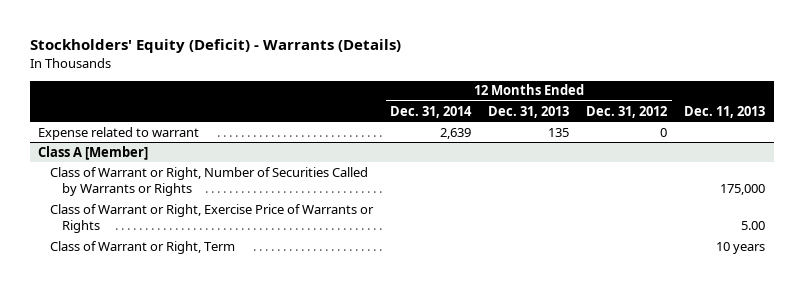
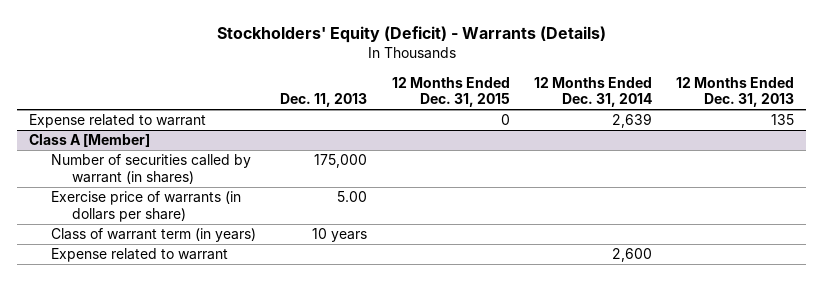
- | 12 Months Ended Dec. 31, 2014 | 12 Months Ended Dec. 31, 2013 | 12 Months Ended Dec. 31, 2012 | Dec. 11, 2013
+ | Dec. 11, 2013 | 12 Months Ended Dec. 31, 2015 | 12 Months Ended Dec. 31, 2014 | 12 Months Ended Dec. 31, 2013
@ Class A [Member]
- Class of Warrant or Right, Number of Securities Called by Warrants or Rights | | | | 175,000
- Class of Warrant or Right, Exercise Price of Warrants or Rights | | | | 5.00
- Class of Warrant or Right, Term | | | | 10 years
+ Number of securities called by warrant (in shares) | 175,000 | | |
+ Exercise price of warrants (in dollars per share) | 5.00 | | |
+ Class of warrant term (in years) | 10 years | | |
+ Expense related to warrant | | | 2,600 |

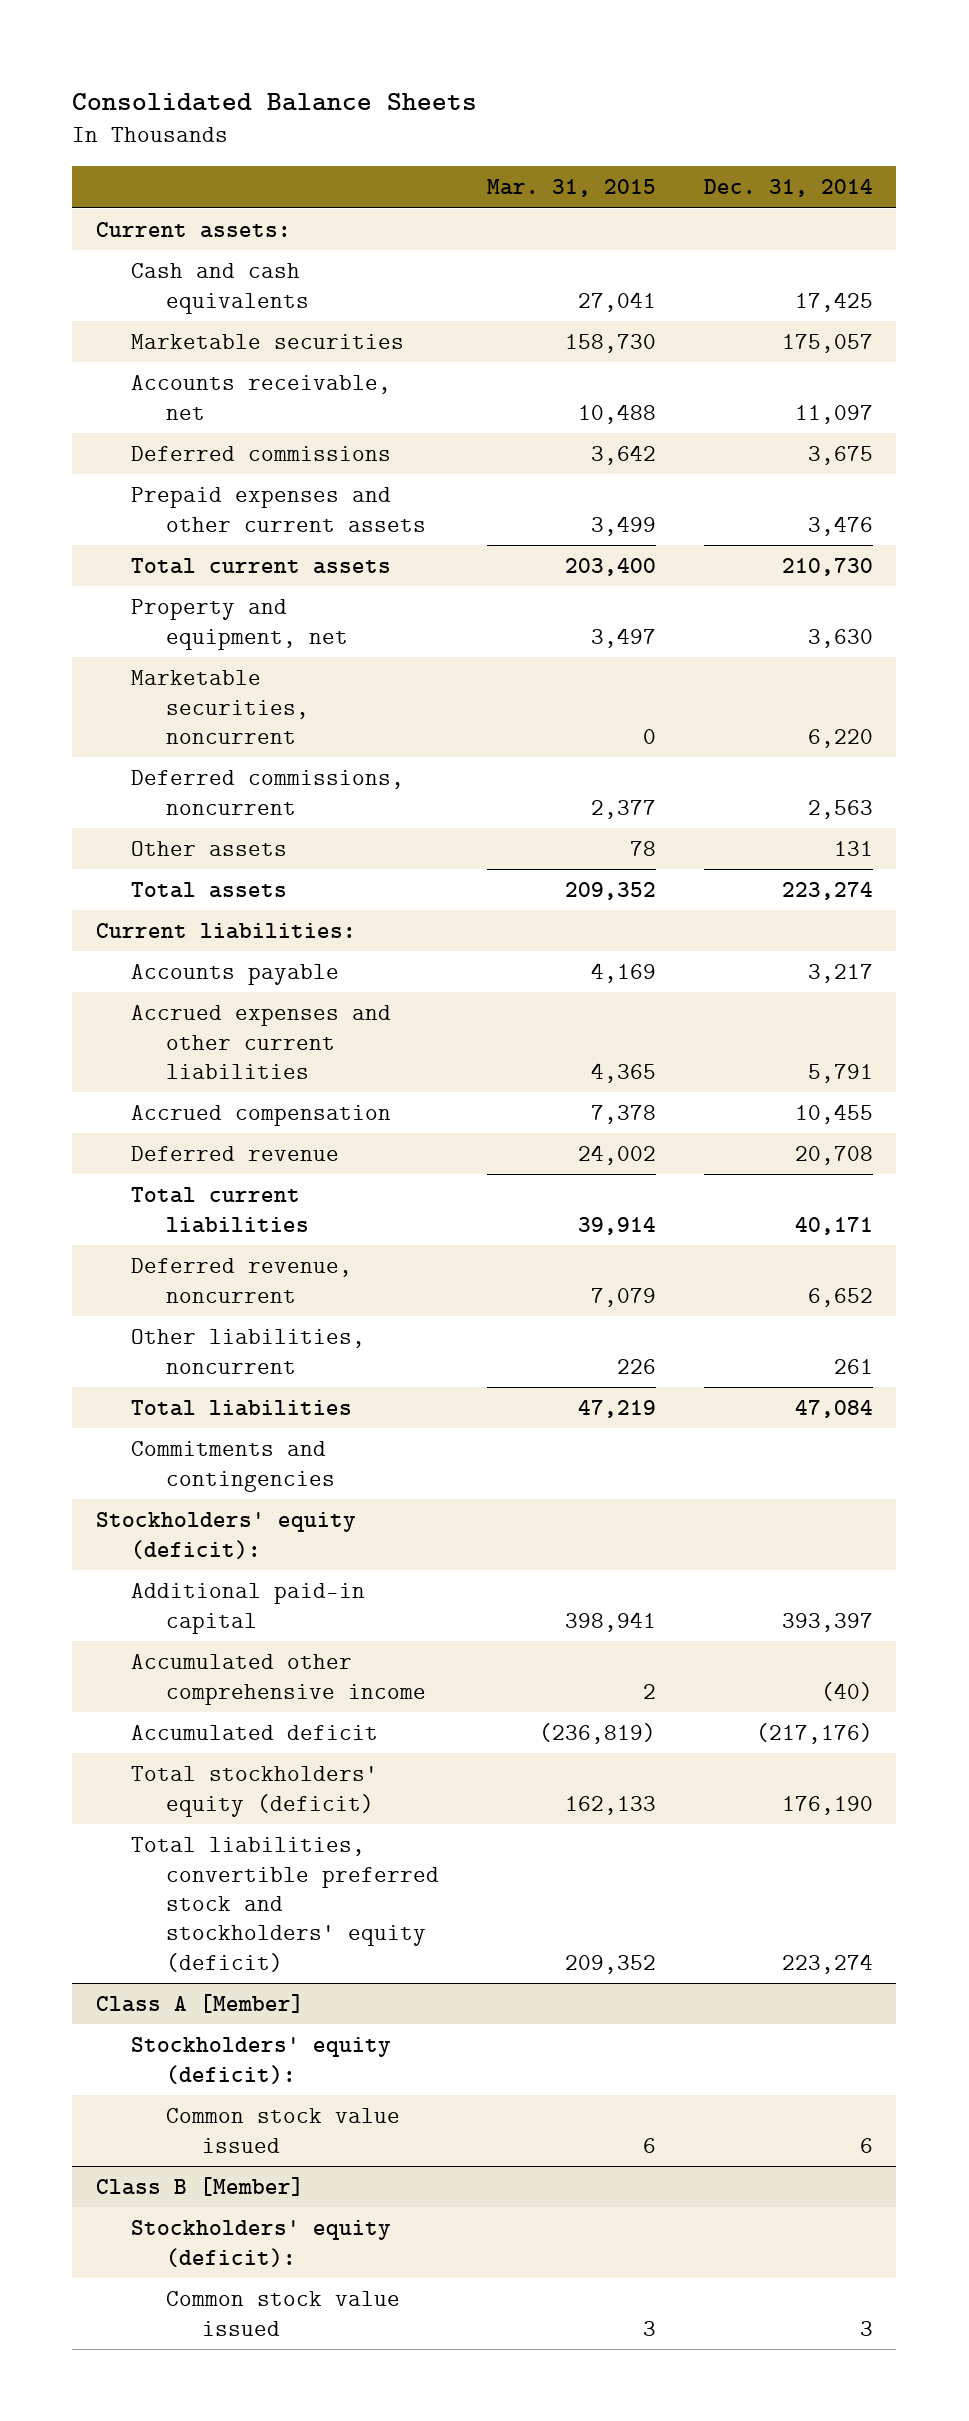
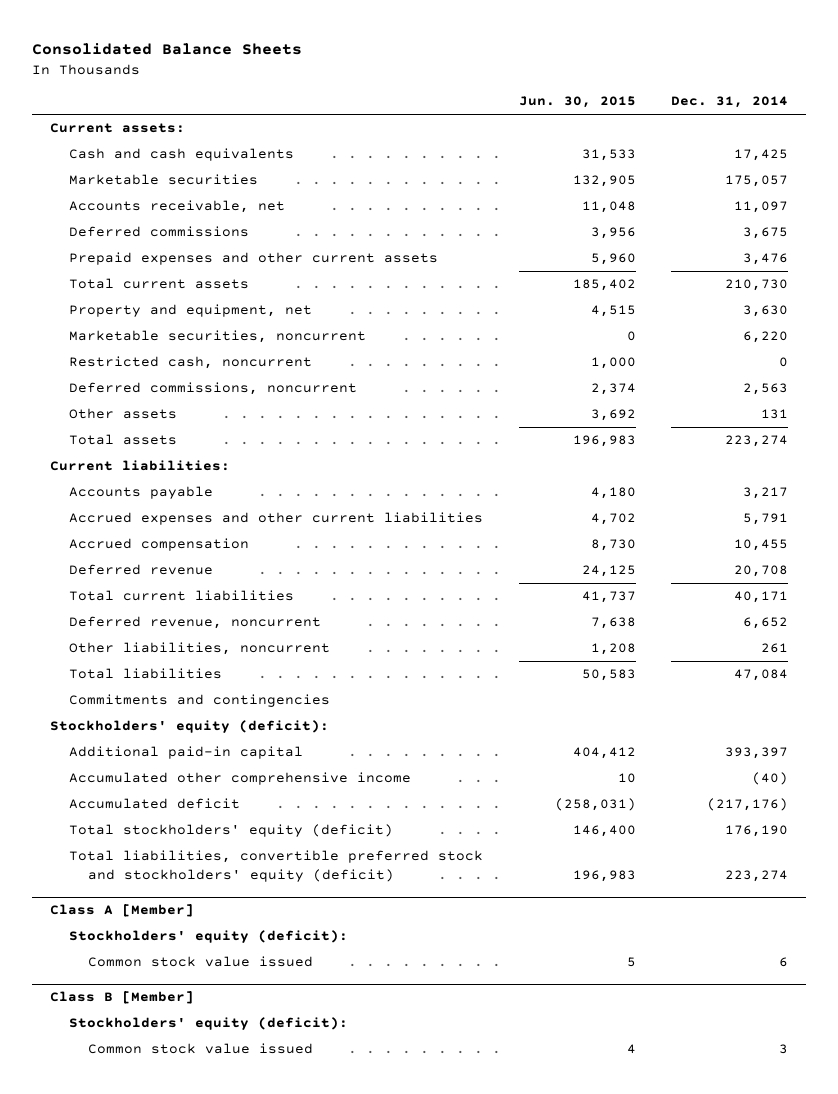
- | Mar. 31, 2015 | Dec. 31, 2014
+ | Jun. 30, 2015 | Dec. 31, 2014
+ Restricted cash, noncurrent | 1,000 | 0

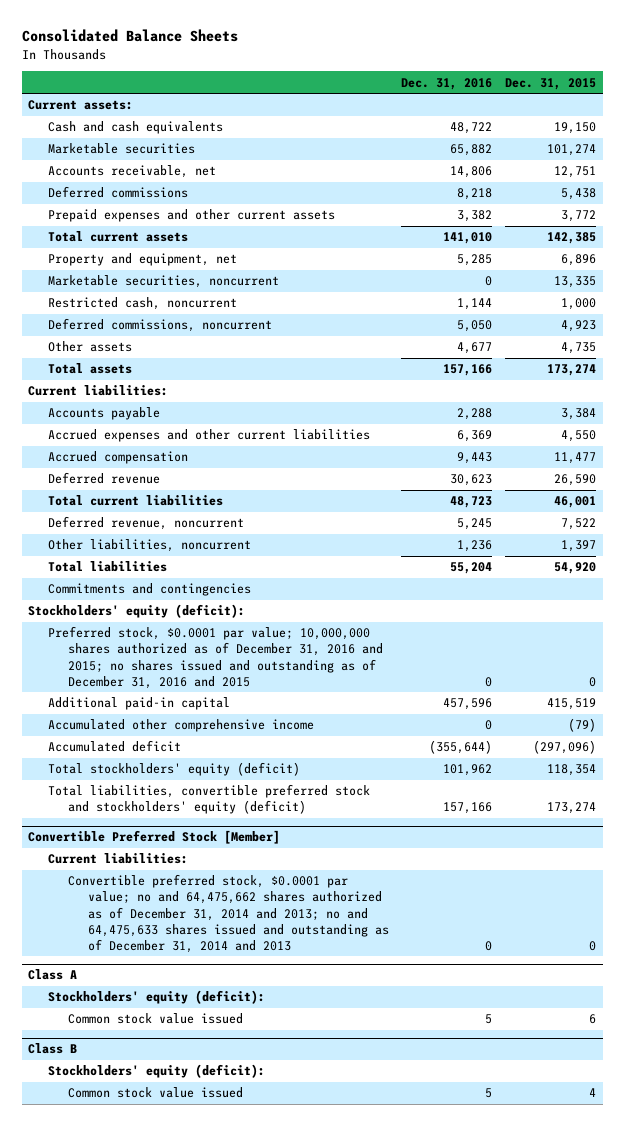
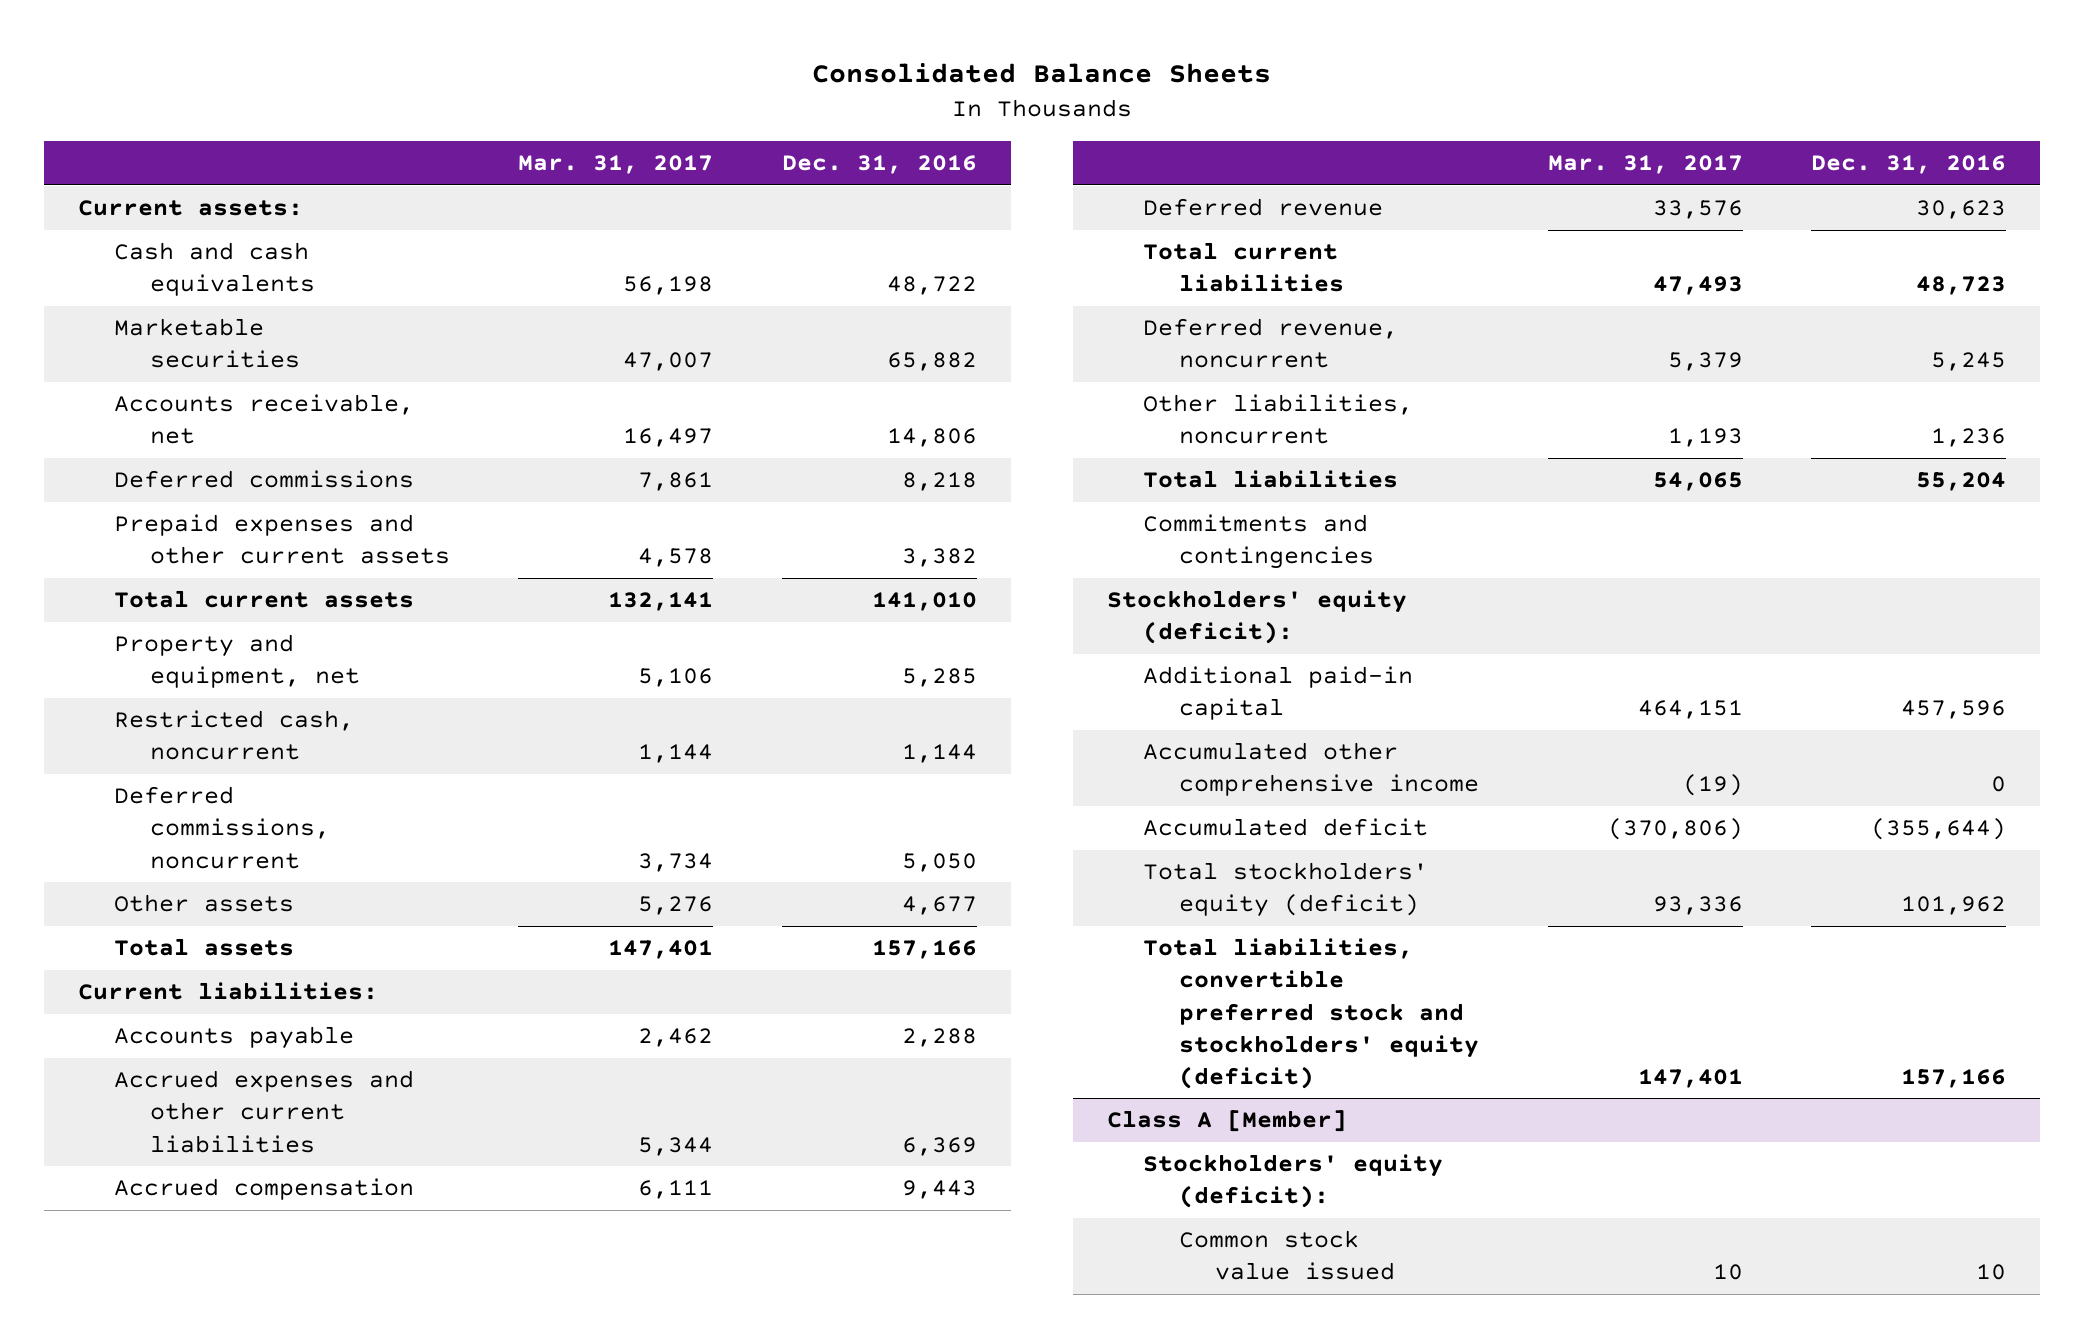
- | Dec. 31, 2016 | Dec. 31, 2015
+ | Mar. 31, 2017 | Dec. 31, 2016
- Marketable securities, noncurrent | 0 | 13,335
- Preferred stock, $0.0001 par value; 10,000,000 shares authorized as of December 31, 2016 and 2015; no shares issued and outstanding as of December 31, 2016 and 2015 | 0 | 0
- Convertible Preferred Stock [Member]
- Current liabilities:
- Convertible preferred stock, $0.0001 par value; no and 64,475,662 shares authorized as of December 31, 2014 and 2013; no and 64,475,633 shares issued and outstanding as of December 31, 2014 and 2013 | 0 | 0
- Class A
- Stockholders' equity (deficit):
- Common stock value issued | 5 | 6
- Class B
+ Class A [Member]
- Common stock value issued | 5 | 4
+ Common stock value issued | 10 | 10

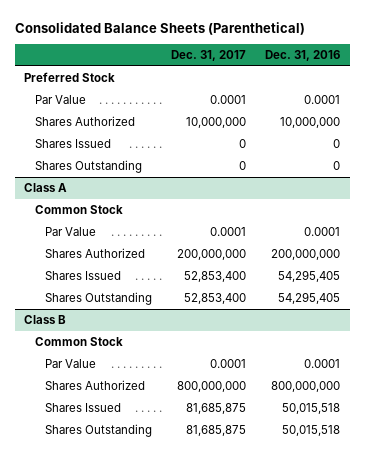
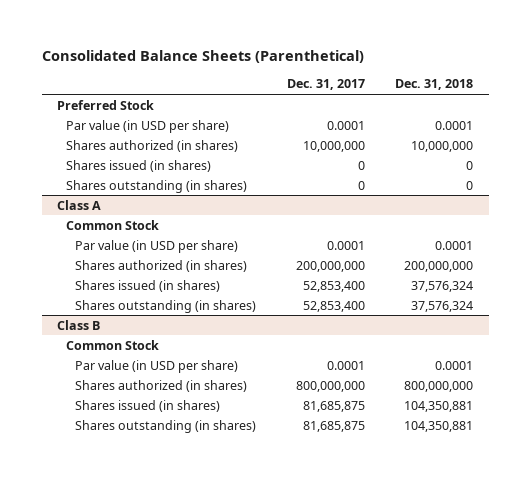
- | Dec. 31, 2017 | Dec. 31, 2016
+ | Dec. 31, 2017 | Dec. 31, 2018
- Par Value | 0.0001 | 0.0001
- Shares Authorized | 10,000,000 | 10,000,000
- Shares Issued | 0 | 0
- Shares Outstanding | 0 | 0
+ Par value (in USD per share) | 0.0001 | 0.0001
+ Shares authorized (in shares) | 10,000,000 | 10,000,000
+ Shares issued (in shares) | 0 | 0
+ Shares outstanding (in shares) | 0 | 0
@ Class A
- Par Value | 0.0001 | 0.0001
- Shares Authorized | 200,000,000 | 200,000,000
- Shares Issued | 52,853,400 | 54,295,405
- Shares Outstanding | 52,853,400 | 54,295,405
+ Par value (in USD per share) | 0.0001 | 0.0001
+ Shares authorized (in shares) | 200,000,000 | 200,000,000
+ Shares issued (in shares) | 52,853,400 | 37,576,324
+ Shares outstanding (in shares) | 52,853,400 | 37,576,324
@ Class B
- Par Value | 0.0001 | 0.0001
- Shares Authorized | 800,000,000 | 800,000,000
- Shares Issued | 81,685,875 | 50,015,518
- Shares Outstanding | 81,685,875 | 50,015,518
+ Par value (in USD per share) | 0.0001 | 0.0001
+ Shares authorized (in shares) | 800,000,000 | 800,000,000
+ Shares issued (in shares) | 81,685,875 | 104,350,881
+ Shares outstanding (in shares) | 81,685,875 | 104,350,881

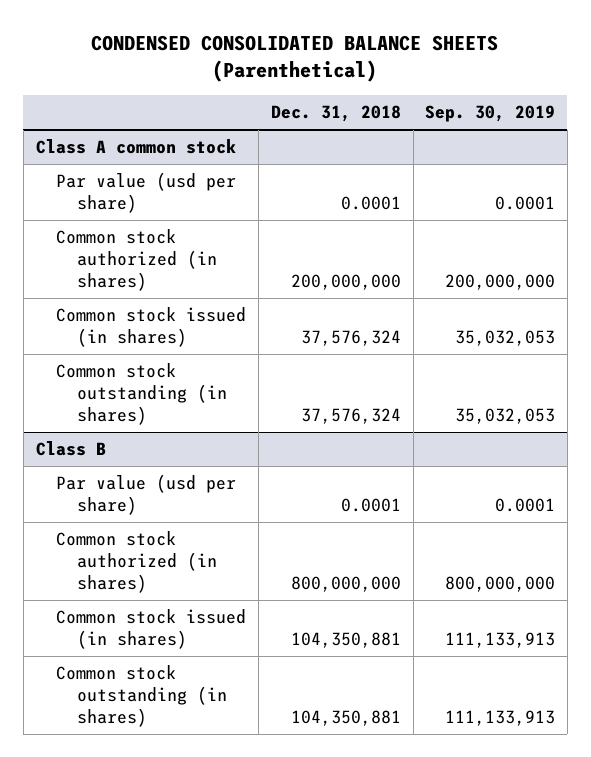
- Consolidated Balance Sheets (Parenthetical)
+ CONDENSED CONSOLIDATED BALANCE SHEETS (Parenthetical)
- | Dec. 31, 2017 | Dec. 31, 2018
+ | Dec. 31, 2018 | Sep. 30, 2019
- Preferred Stock
- Par value (in USD per share) | 0.0001 | 0.0001
- Shares authorized (in shares) | 10,000,000 | 10,000,000
- Shares issued (in shares) | 0 | 0
- Shares outstanding (in shares) | 0 | 0
- Class A
- Common Stock
- Par value (in USD per share) | 0.0001 | 0.0001
- Shares authorized (in shares) | 200,000,000 | 200,000,000
- Shares issued (in shares) | 52,853,400 | 37,576,324
- Shares outstanding (in shares) | 52,853,400 | 37,576,324
+ Class A common stock
+ Par value (usd per share) | 0.0001 | 0.0001
+ Common stock authorized (in shares) | 200,000,000 | 200,000,000
+ Common stock issued (in shares) | 37,576,324 | 35,032,053
+ Common stock outstanding (in shares) | 37,576,324 | 35,032,053
@ Class B
- Common Stock
- Par value (in USD per share) | 0.0001 | 0.0001
- Shares authorized (in shares) | 800,000,000 | 800,000,000
- Shares issued (in shares) | 81,685,875 | 104,350,881
- Shares outstanding (in shares) | 81,685,875 | 104,350,881
+ Par value (usd per share) | 0.0001 | 0.0001
+ Common stock authorized (in shares) | 800,000,000 | 800,000,000
+ Common stock issued (in shares) | 104,350,881 | 111,133,913
+ Common stock outstanding (in shares) | 104,350,881 | 111,133,913

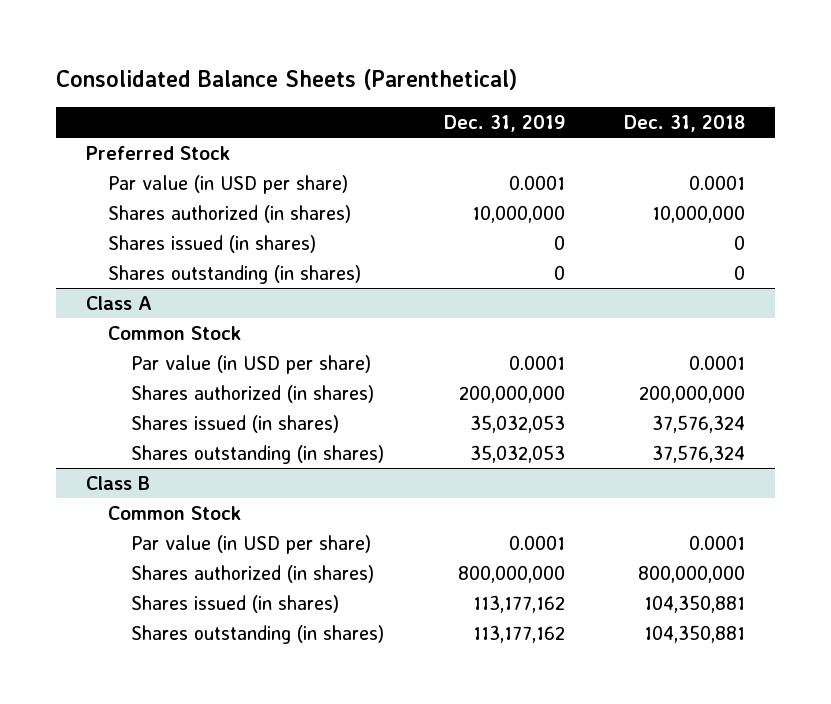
- CONDENSED CONSOLIDATED BALANCE SHEETS (Parenthetical)
+ Consolidated Balance Sheets (Parenthetical)
- | Dec. 31, 2018 | Sep. 30, 2019
+ | Dec. 31, 2019 | Dec. 31, 2018
- Class A common stock
- Par value (usd per share) | 0.0001 | 0.0001
- Common stock authorized (in shares) | 200,000,000 | 200,000,000
- Common stock issued (in shares) | 37,576,324 | 35,032,053
- Common stock outstanding (in shares) | 37,576,324 | 35,032,053
+ Preferred Stock
+ Par value (in USD per share) | 0.0001 | 0.0001
+ Shares authorized (in shares) | 10,000,000 | 10,000,000
+ Shares issued (in shares) | 0 | 0
+ Shares outstanding (in shares) | 0 | 0
+ Class A
+ Common Stock
+ Par value (in USD per share) | 0.0001 | 0.0001
+ Shares authorized (in shares) | 200,000,000 | 200,000,000
+ Shares issued (in shares) | 35,032,053 | 37,576,324
+ Shares outstanding (in shares) | 35,032,053 | 37,576,324
@ Class B
- Par value (usd per share) | 0.0001 | 0.0001
- Common stock authorized (in shares) | 800,000,000 | 800,000,000
- Common stock issued (in shares) | 104,350,881 | 111,133,913
- Common stock outstanding (in shares) | 104,350,881 | 111,133,913
+ Common Stock
+ Par value (in USD per share) | 0.0001 | 0.0001
+ Shares authorized (in shares) | 800,000,000 | 800,000,000
+ Shares issued (in shares) | 113,177,162 | 104,350,881
+ Shares outstanding (in shares) | 113,177,162 | 104,350,881

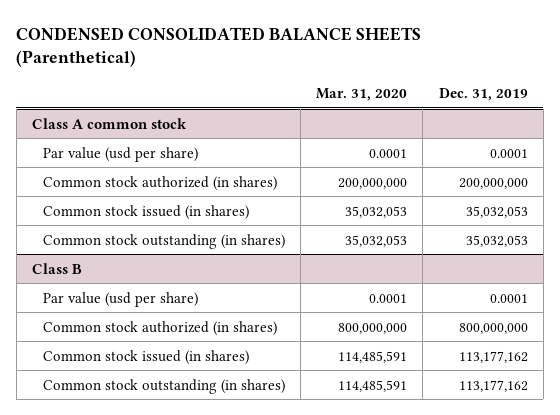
- Consolidated Balance Sheets (Parenthetical)
+ CONDENSED CONSOLIDATED BALANCE SHEETS (Parenthetical)
- | Dec. 31, 2019 | Dec. 31, 2018
+ | Mar. 31, 2020 | Dec. 31, 2019
- Preferred Stock
- Par value (in USD per share) | 0.0001 | 0.0001
- Shares authorized (in shares) | 10,000,000 | 10,000,000
- Shares issued (in shares) | 0 | 0
- Shares outstanding (in shares) | 0 | 0
- Class A
- Common Stock
- Par value (in USD per share) | 0.0001 | 0.0001
- Shares authorized (in shares) | 200,000,000 | 200,000,000
- Shares issued (in shares) | 35,032,053 | 37,576,324
- Shares outstanding (in shares) | 35,032,053 | 37,576,324
+ Class A common stock
+ Par value (usd per share) | 0.0001 | 0.0001
+ Common stock authorized (in shares) | 200,000,000 | 200,000,000
+ Common stock issued (in shares) | 35,032,053 | 35,032,053
+ Common stock outstanding (in shares) | 35,032,053 | 35,032,053
@ Class B
- Common Stock
- Par value (in USD per share) | 0.0001 | 0.0001
- Shares authorized (in shares) | 800,000,000 | 800,000,000
- Shares issued (in shares) | 113,177,162 | 104,350,881
- Shares outstanding (in shares) | 113,177,162 | 104,350,881
+ Par value (usd per share) | 0.0001 | 0.0001
+ Common stock authorized (in shares) | 800,000,000 | 800,000,000
+ Common stock issued (in shares) | 114,485,591 | 113,177,162
+ Common stock outstanding (in shares) | 114,485,591 | 113,177,162

